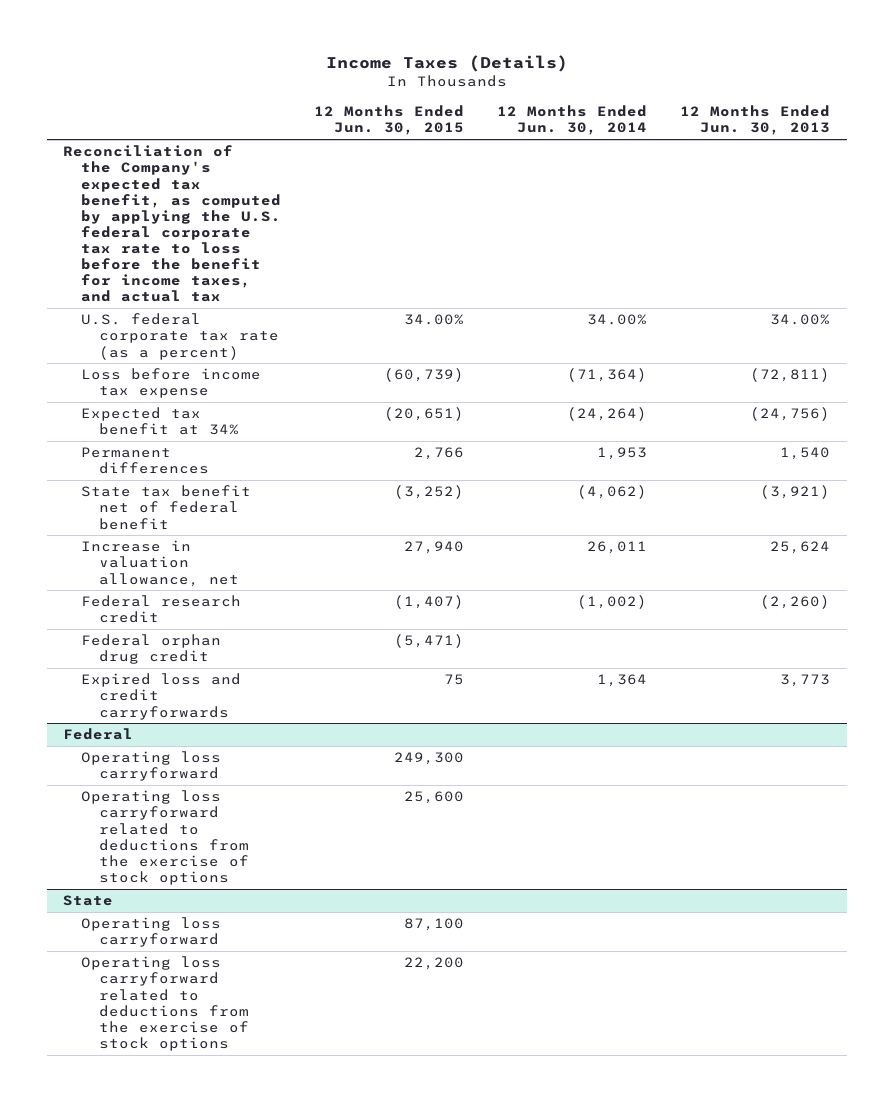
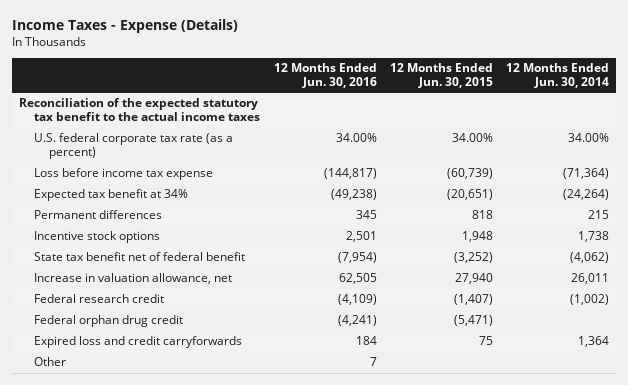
- Income Taxes (Details)
+ Income Taxes - Expense (Details)
- | 12 Months Ended Jun. 30, 2015 | 12 Months Ended Jun. 30, 2014 | 12 Months Ended Jun. 30, 2013
+ | 12 Months Ended Jun. 30, 2016 | 12 Months Ended Jun. 30, 2015 | 12 Months Ended Jun. 30, 2014
- Reconciliation of the Company's expected tax benefit, as computed by applying the U.S. federal corporate tax rate to loss before the benefit for income taxes, and actual tax
+ Reconciliation of the expected statutory tax benefit to the actual income taxes
- Permanent differences | 2,766 | 1,953 | 1,540
+ Permanent differences | 345 | 818 | 215
+ Incentive stock options | 2,501 | 1,948 | 1,738
- Federal
- Operating loss carryforward | 249,300 | |
- Operating loss carryforward related to deductions from the exercise of stock options | 25,600 | |
- State
- Operating loss carryforward | 87,100 | |
- Operating loss carryforward related to deductions from the exercise of stock options | 22,200 | |
+ Other | 7 | |

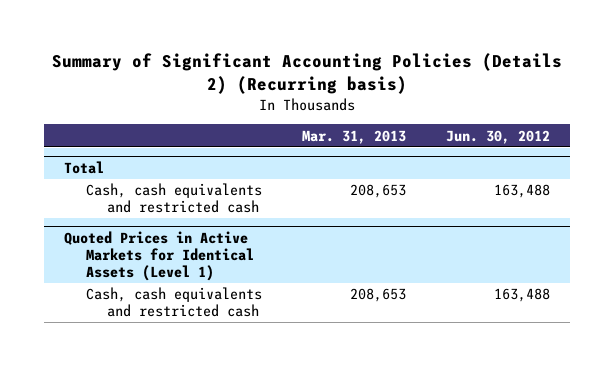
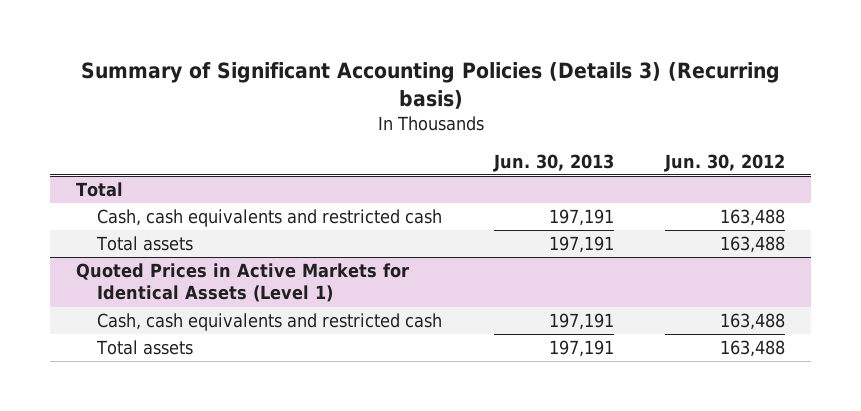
- Summary of Significant Accounting Policies (Details 2) (Recurring basis)
+ Summary of Significant Accounting Policies (Details 3) (Recurring basis)
- | Mar. 31, 2013 | Jun. 30, 2012
+ | Jun. 30, 2013 | Jun. 30, 2012
@ Total
+ Total assets | 197,191 | 163,488
@ Quoted Prices in Active Markets for Identical Assets (Level 1)
+ Total assets | 197,191 | 163,488

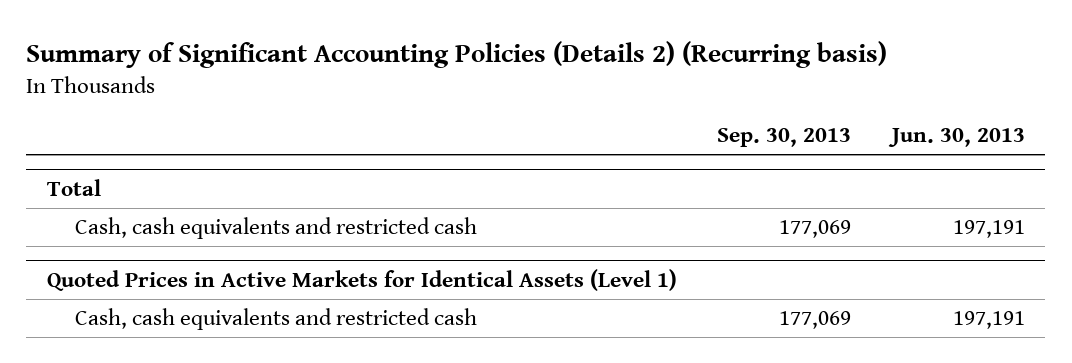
- Summary of Significant Accounting Policies (Details 3) (Recurring basis)
+ Summary of Significant Accounting Policies (Details 2) (Recurring basis)
- | Jun. 30, 2013 | Jun. 30, 2012
+ | Sep. 30, 2013 | Jun. 30, 2013
@ Total
- Total assets | 197,191 | 163,488
@ Quoted Prices in Active Markets for Identical Assets (Level 1)
- Total assets | 197,191 | 163,488

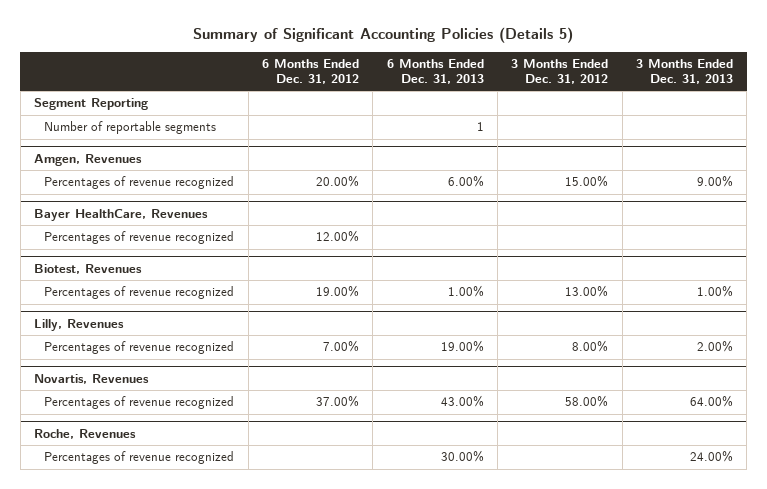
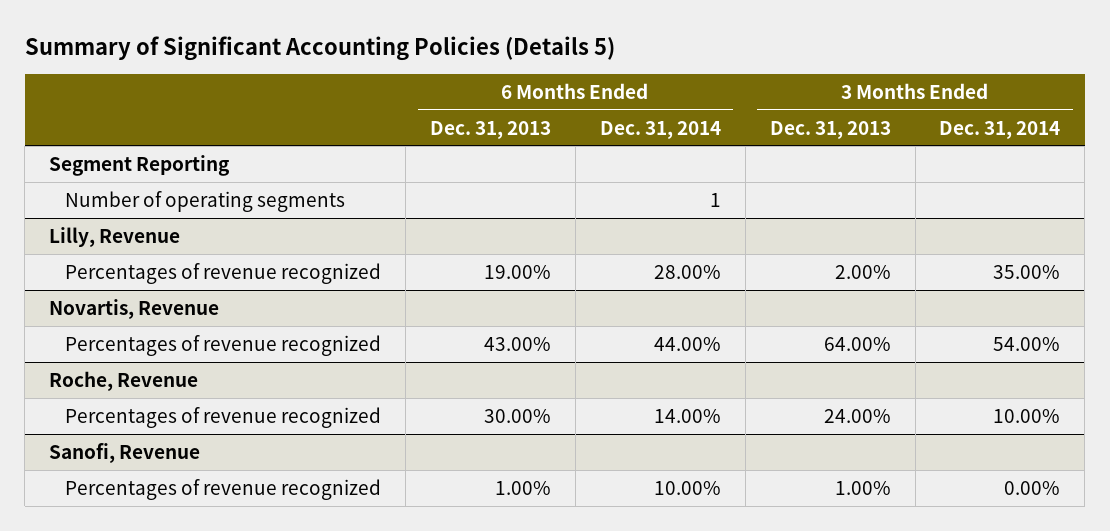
- | 6 Months Ended Dec. 31, 2012 | 6 Months Ended Dec. 31, 2013 | 3 Months Ended Dec. 31, 2012 | 3 Months Ended Dec. 31, 2013
+ | 6 Months Ended Dec. 31, 2013 | 6 Months Ended Dec. 31, 2014 | 3 Months Ended Dec. 31, 2013 | 3 Months Ended Dec. 31, 2014
- Number of reportable segments | | 1 | |
- Amgen, Revenues
- Percentages of revenue recognized | 20.00% | 6.00% | 15.00% | 9.00%
- Bayer HealthCare, Revenues
- Percentages of revenue recognized | 12.00% | | |
- Biotest, Revenues
- Percentages of revenue recognized | 19.00% | 1.00% | 13.00% | 1.00%
- Lilly, Revenues
+ Number of operating segments | | 1 | |
+ Lilly, Revenue
- Novartis, Revenues
+ Novartis, Revenue
- Roche, Revenues
+ Roche, Revenue
+ Sanofi, Revenue
+ Percentages of revenue recognized | 1.00% | 10.00% | 1.00% | 0.00%

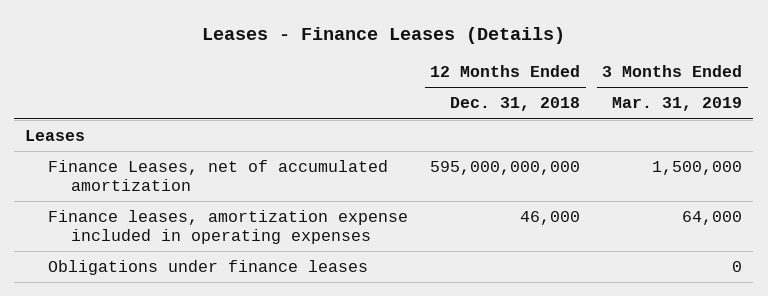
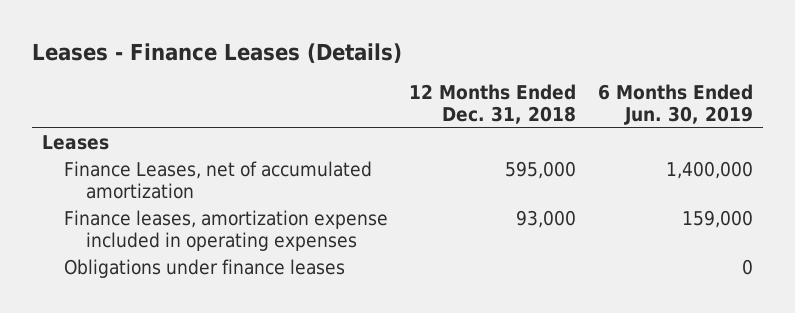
- | 12 Months Ended Dec. 31, 2018 | 3 Months Ended Mar. 31, 2019
+ | 12 Months Ended Dec. 31, 2018 | 6 Months Ended Jun. 30, 2019
- Finance Leases, net of accumulated amortization | 595,000,000,000 | 1,500,000
- Finance leases, amortization expense included in operating expenses | 46,000 | 64,000
+ Finance Leases, net of accumulated amortization | 595,000 | 1,400,000
+ Finance leases, amortization expense included in operating expenses | 93,000 | 159,000

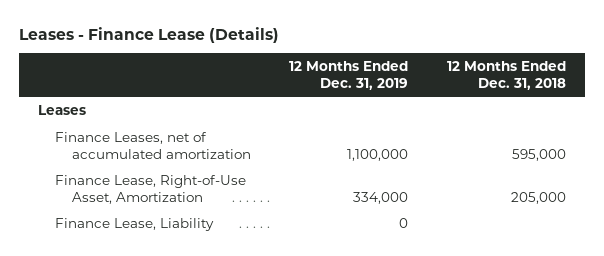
- Leases - Finance Leases (Details)
+ Leases - Finance Lease (Details)
- | 12 Months Ended Dec. 31, 2018 | 6 Months Ended Jun. 30, 2019
+ | 12 Months Ended Dec. 31, 2019 | 12 Months Ended Dec. 31, 2018
- Finance leases, amortization expense included in operating expenses | 93,000 | 159,000
- Obligations under finance leases | | 0
+ Finance Lease, Right-of-Use Asset, Amortization | 334,000 | 205,000
+ Finance Lease, Liability | 0 |

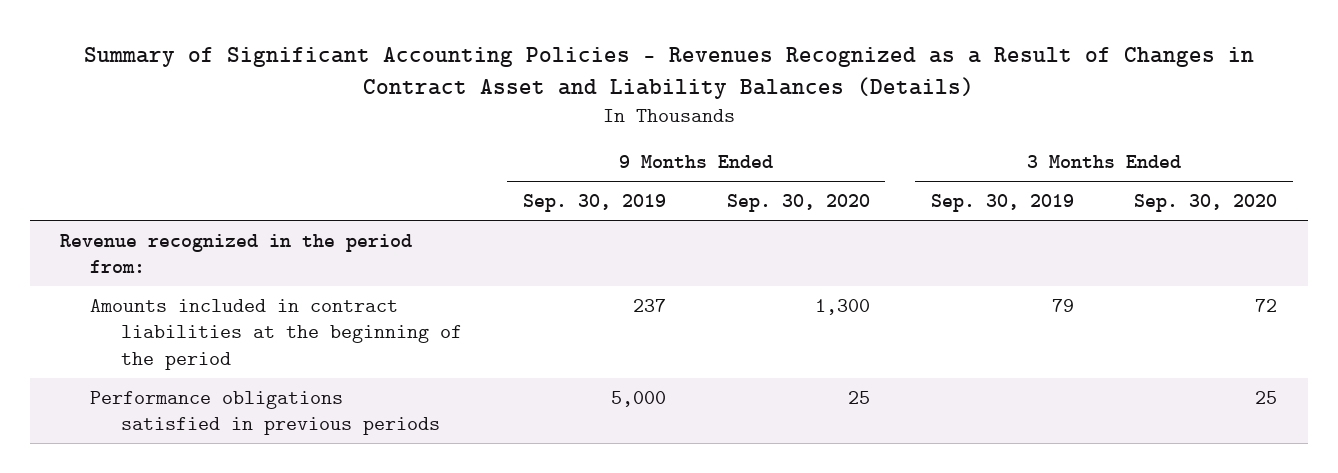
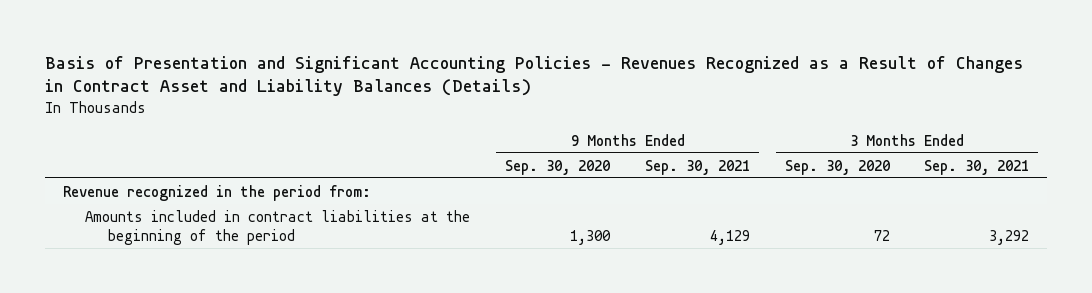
- Summary of Significant Accounting Policies - Revenues Recognized as a Result of Changes in Contract Asset and Liability Balances (Details)
+ Basis of Presentation and Significant Accounting Policies - Revenues Recognized as a Result of Changes in Contract Asset and Liability Balances (Details)
- | 9 Months Ended Sep. 30, 2019 | 9 Months Ended Sep. 30, 2020 | 3 Months Ended Sep. 30, 2019 | 3 Months Ended Sep. 30, 2020
+ | 9 Months Ended Sep. 30, 2020 | 9 Months Ended Sep. 30, 2021 | 3 Months Ended Sep. 30, 2020 | 3 Months Ended Sep. 30, 2021
- Performance obligations satisfied in previous periods | 5,000 | 25 | | 25

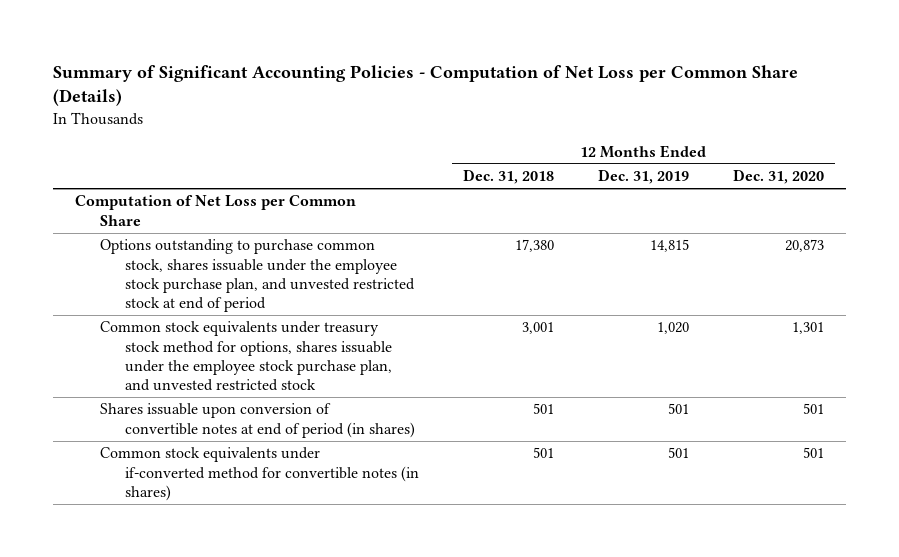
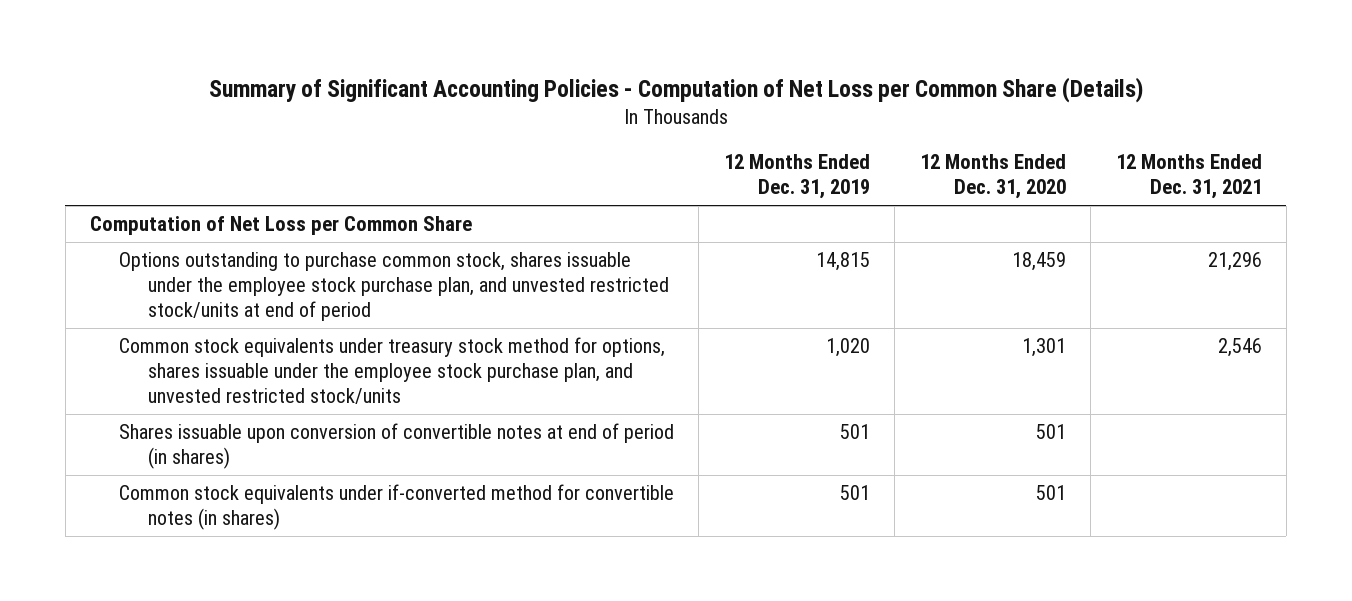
- | 12 Months Ended Dec. 31, 2018 | 12 Months Ended Dec. 31, 2019 | 12 Months Ended Dec. 31, 2020
+ | 12 Months Ended Dec. 31, 2019 | 12 Months Ended Dec. 31, 2020 | 12 Months Ended Dec. 31, 2021
- Options outstanding to purchase common stock, shares issuable under the employee stock purchase plan, and unvested restricted stock at end of period | 17,380 | 14,815 | 20,873
- Common stock equivalents under treasury stock method for options, shares issuable under the employee stock purchase plan, and unvested restricted stock | 3,001 | 1,020 | 1,301
+ Options outstanding to purchase common stock, shares issuable under the employee stock purchase plan, and unvested restricted stock/units at end of period | 14,815 | 18,459 | 21,296
+ Common stock equivalents under treasury stock method for options, shares issuable under the employee stock purchase plan, and unvested restricted stock/units | 1,020 | 1,301 | 2,546

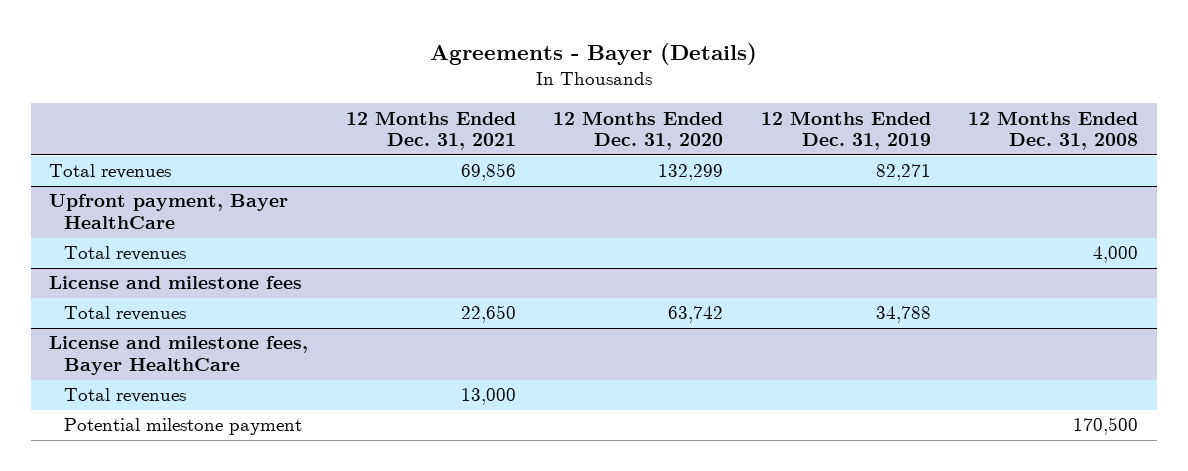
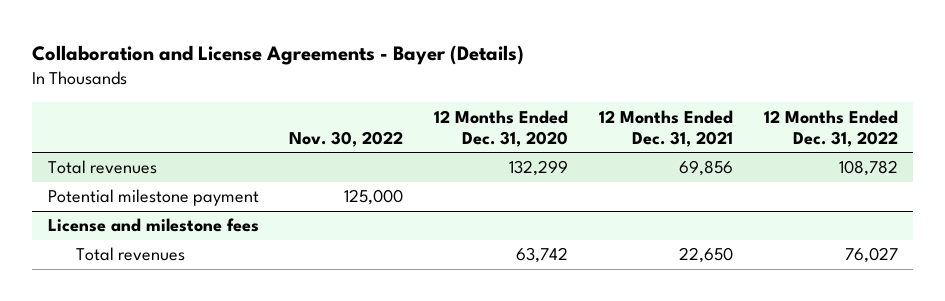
- Agreements - Bayer (Details)
+ Collaboration and License Agreements - Bayer (Details)
- | 12 Months Ended Dec. 31, 2021 | 12 Months Ended Dec. 31, 2020 | 12 Months Ended Dec. 31, 2019 | 12 Months Ended Dec. 31, 2008
+ | Nov. 30, 2022 | 12 Months Ended Dec. 31, 2020 | 12 Months Ended Dec. 31, 2021 | 12 Months Ended Dec. 31, 2022
- Upfront payment, Bayer HealthCare
- Total revenues | | | | 4,000
+ Potential milestone payment | 125,000 | | |
- License and milestone fees, Bayer HealthCare
- Total revenues | 13,000 | | |
- Potential milestone payment | | | | 170,500

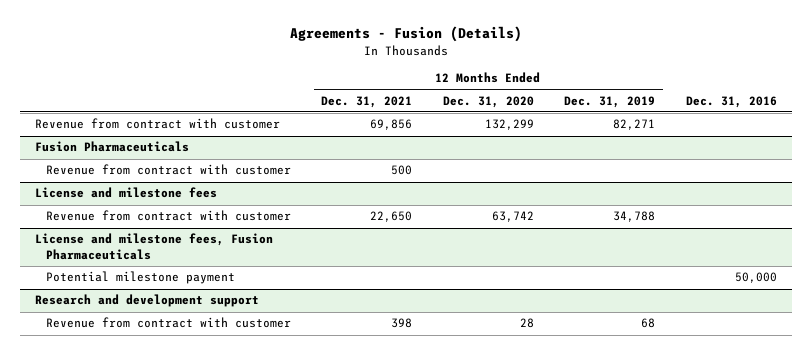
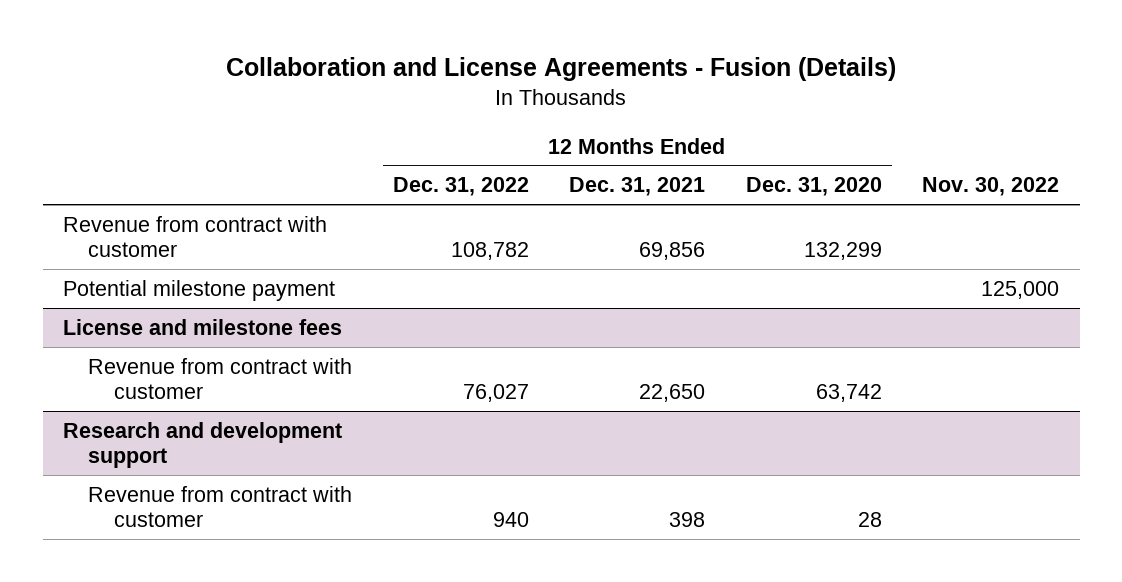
- Agreements - Fusion (Details)
+ Collaboration and License Agreements - Fusion (Details)
- | 12 Months Ended Dec. 31, 2021 | 12 Months Ended Dec. 31, 2020 | 12 Months Ended Dec. 31, 2019 | Dec. 31, 2016
+ | 12 Months Ended Dec. 31, 2022 | 12 Months Ended Dec. 31, 2021 | 12 Months Ended Dec. 31, 2020 | Nov. 30, 2022
- Fusion Pharmaceuticals
- Revenue from contract with customer | 500 | | |
+ Potential milestone payment | | | | 125,000
- License and milestone fees, Fusion Pharmaceuticals
- Potential milestone payment | | | | 50,000

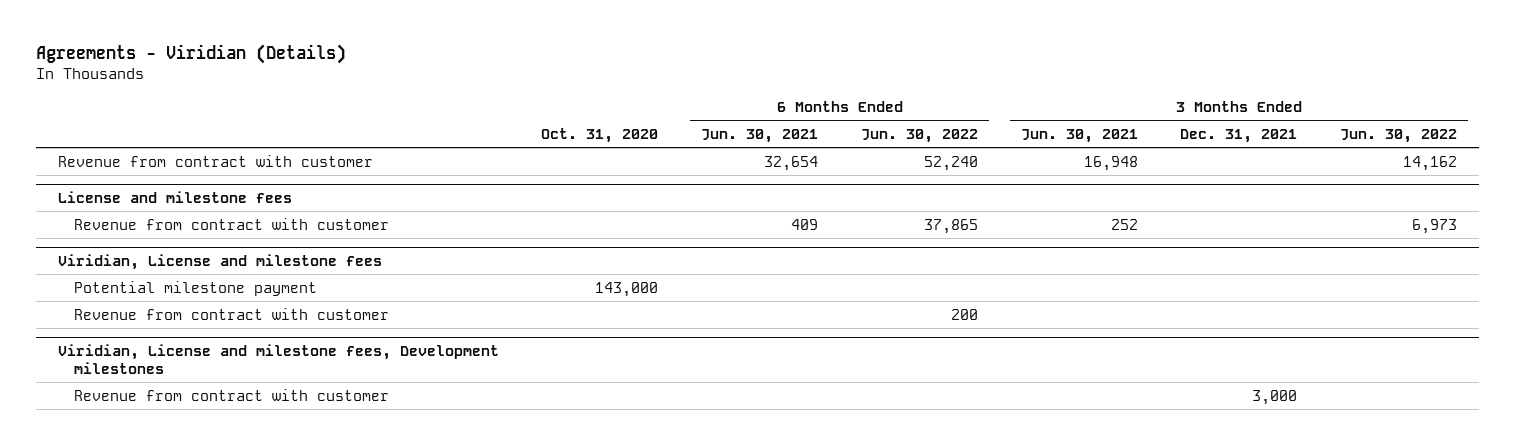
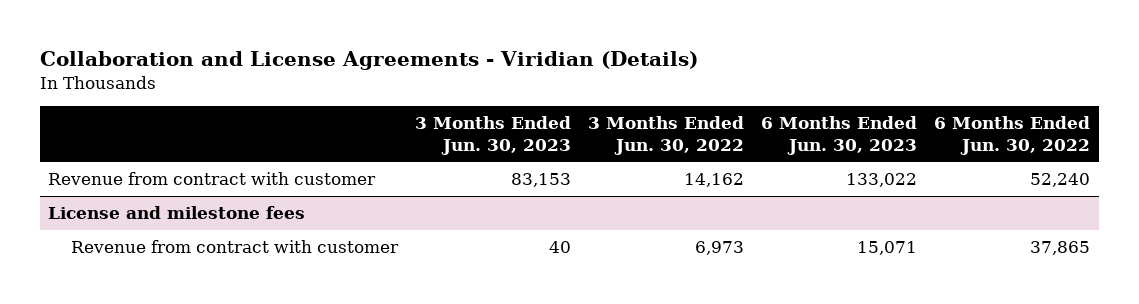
- Agreements - Viridian (Details)
+ Collaboration and License Agreements - Viridian (Details)
- | Oct. 31, 2020 | 6 Months Ended Jun. 30, 2021 | 6 Months Ended Jun. 30, 2022 | 3 Months Ended Jun. 30, 2021 | 3 Months Ended Dec. 31, 2021 | 3 Months Ended Jun. 30, 2022
+ | 3 Months Ended Jun. 30, 2023 | 3 Months Ended Jun. 30, 2022 | 6 Months Ended Jun. 30, 2023 | 6 Months Ended Jun. 30, 2022
- Viridian, License and milestone fees
- Potential milestone payment | 143,000 | | | | |
- Revenue from contract with customer | | | 200 | | |
- Viridian, License and milestone fees, Development milestones
- Revenue from contract with customer | | | | | 3,000 |

